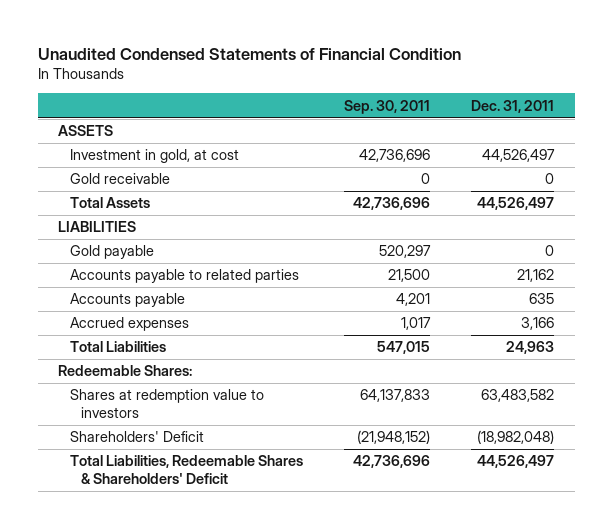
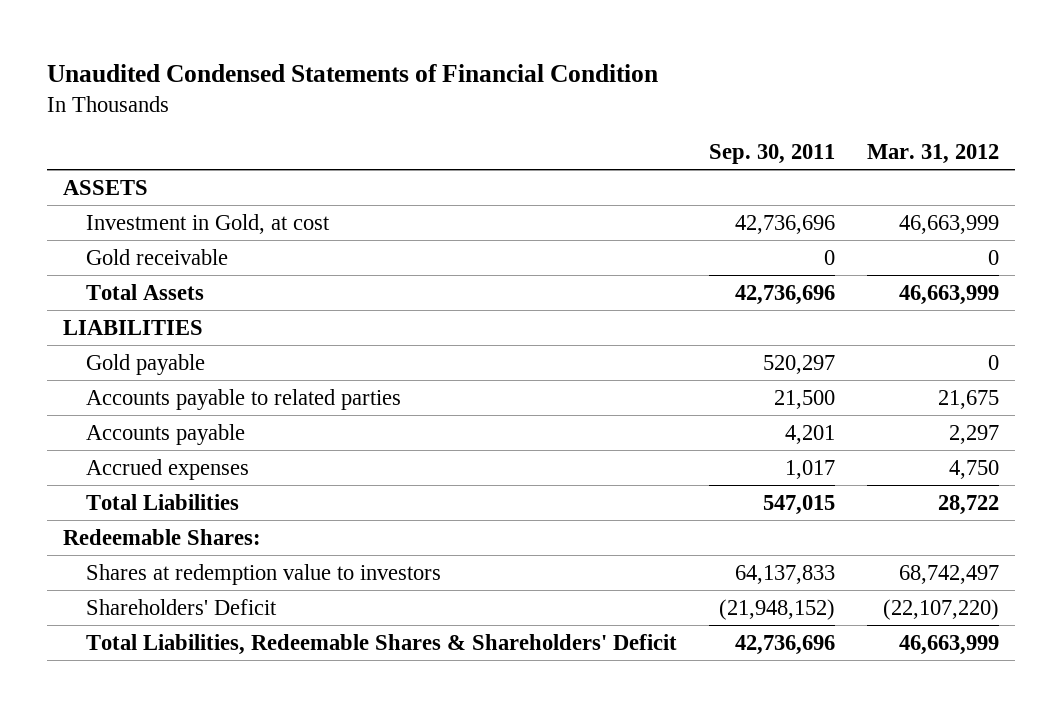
- | Sep. 30, 2011 | Dec. 31, 2011
+ | Sep. 30, 2011 | Mar. 31, 2012
- Investment in gold, at cost | 42,736,696 | 44,526,497
+ Investment in Gold, at cost | 42,736,696 | 46,663,999

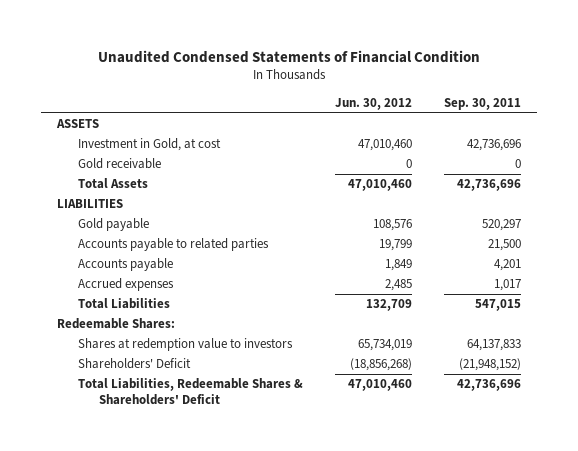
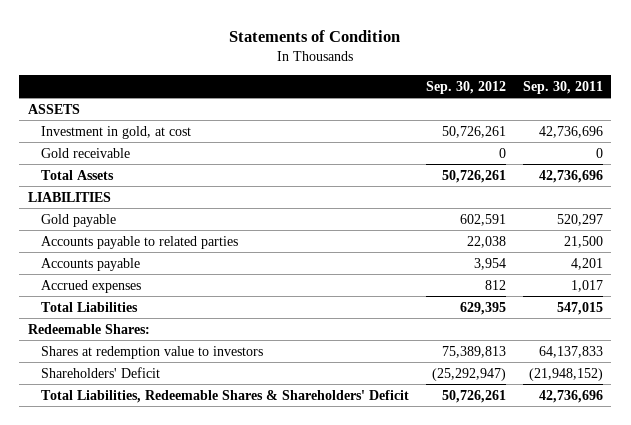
- Unaudited Condensed Statements of Financial Condition
+ Statements of Condition
- | Jun. 30, 2012 | Sep. 30, 2011
+ | Sep. 30, 2012 | Sep. 30, 2011
- Investment in Gold, at cost | 47,010,460 | 42,736,696
+ Investment in gold, at cost | 50,726,261 | 42,736,696

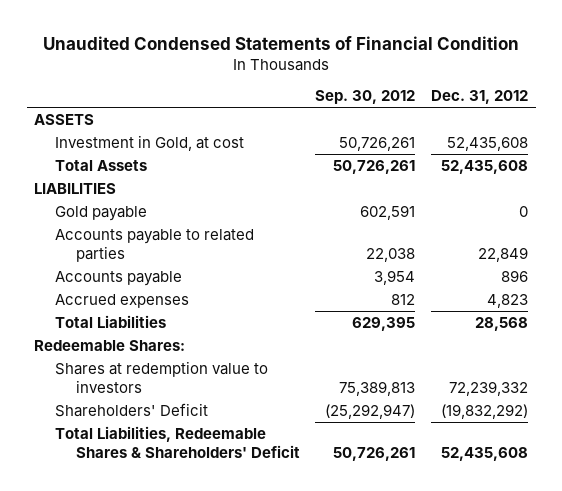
- Statements of Condition
+ Unaudited Condensed Statements of Financial Condition
- | Sep. 30, 2012 | Sep. 30, 2011
+ | Sep. 30, 2012 | Dec. 31, 2012
- Investment in gold, at cost | 50,726,261 | 42,736,696
- Gold receivable | 0 | 0
+ Investment in Gold, at cost | 50,726,261 | 52,435,608

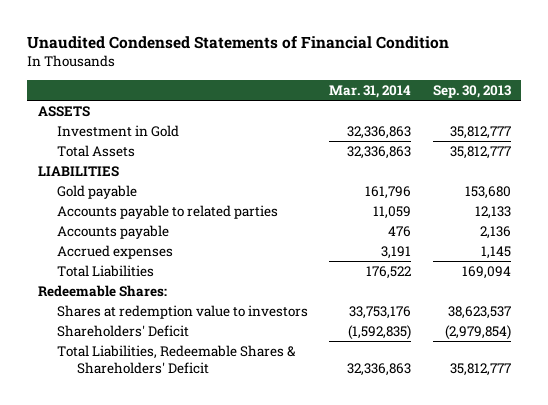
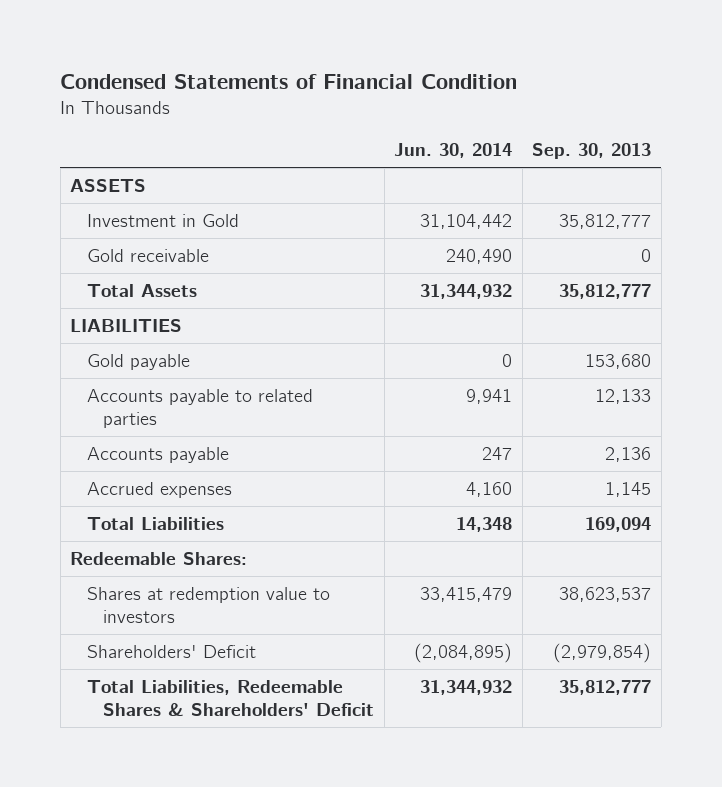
- Unaudited Condensed Statements of Financial Condition
+ Condensed Statements of Financial Condition
- | Mar. 31, 2014 | Sep. 30, 2013
+ | Jun. 30, 2014 | Sep. 30, 2013
+ Gold receivable | 240,490 | 0

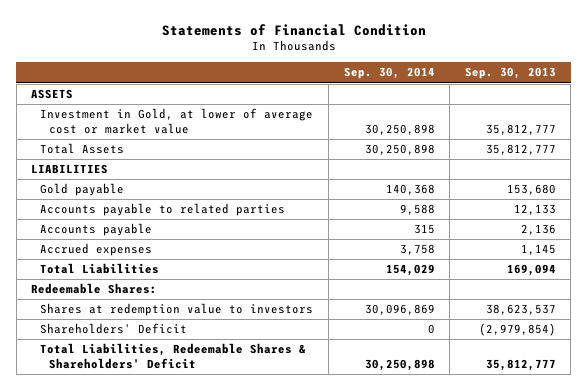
- Condensed Statements of Financial Condition
+ Statements of Financial Condition
- | Jun. 30, 2014 | Sep. 30, 2013
+ | Sep. 30, 2014 | Sep. 30, 2013
- Investment in Gold | 31,104,442 | 35,812,777
- Gold receivable | 240,490 | 0
+ Investment in Gold, at lower of average cost or market value | 30,250,898 | 35,812,777

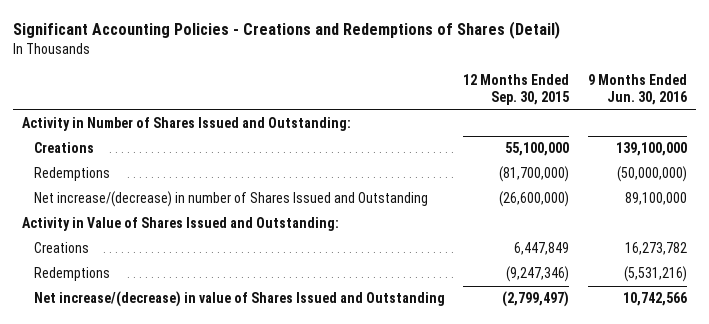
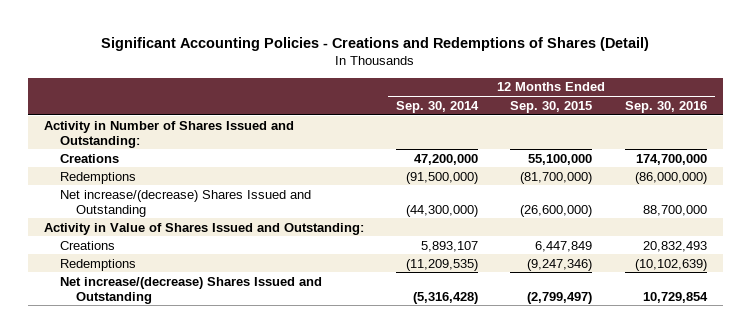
- | 12 Months Ended Sep. 30, 2015 | 9 Months Ended Jun. 30, 2016
+ | 12 Months Ended Sep. 30, 2014 | 12 Months Ended Sep. 30, 2015 | 12 Months Ended Sep. 30, 2016
- Net increase/(decrease) in number of Shares Issued and Outstanding | (26,600,000) | 89,100,000
+ Net increase/(decrease) Shares Issued and Outstanding | (44,300,000) | (26,600,000) | 88,700,000
- Net increase/(decrease) in value of Shares Issued and Outstanding | (2,799,497) | 10,742,566
+ Net increase/(decrease) Shares Issued and Outstanding | (5,316,428) | (2,799,497) | 10,729,854

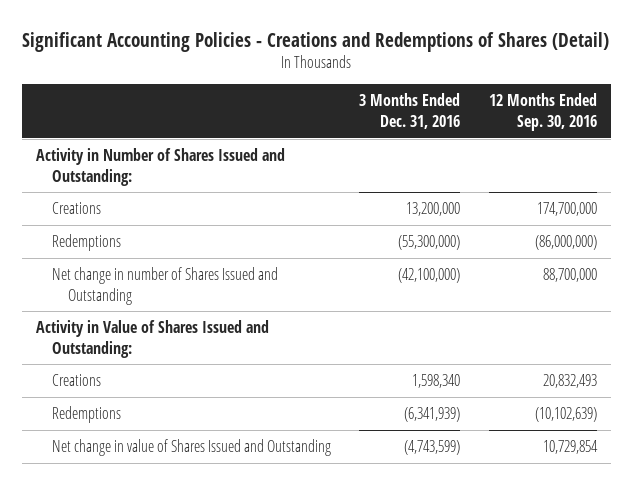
- | 12 Months Ended Sep. 30, 2014 | 12 Months Ended Sep. 30, 2015 | 12 Months Ended Sep. 30, 2016
+ | 3 Months Ended Dec. 31, 2016 | 12 Months Ended Sep. 30, 2016
- Net increase/(decrease) Shares Issued and Outstanding | (44,300,000) | (26,600,000) | 88,700,000
+ Net change in number of Shares Issued and Outstanding | (42,100,000) | 88,700,000
- Net increase/(decrease) Shares Issued and Outstanding | (5,316,428) | (2,799,497) | 10,729,854
+ Net change in value of Shares Issued and Outstanding | (4,743,599) | 10,729,854

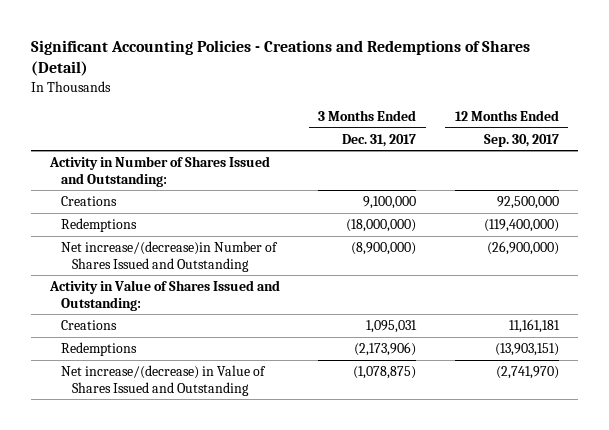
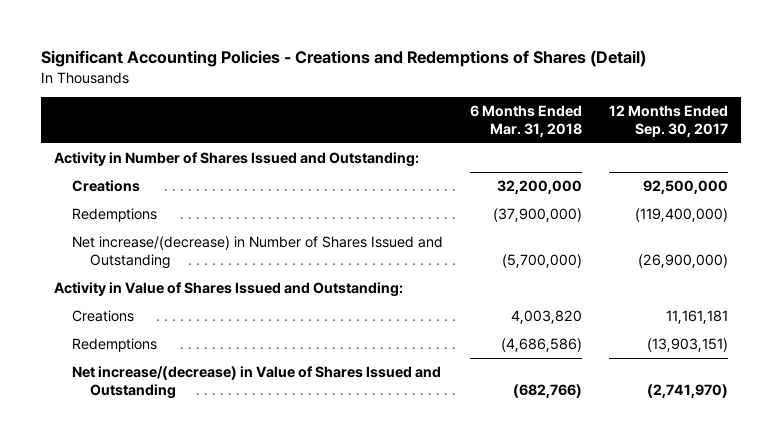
- | 3 Months Ended Dec. 31, 2017 | 12 Months Ended Sep. 30, 2017
+ | 6 Months Ended Mar. 31, 2018 | 12 Months Ended Sep. 30, 2017
- Net increase/(decrease)in Number of Shares Issued and Outstanding | (8,900,000) | (26,900,000)
+ Net increase/(decrease) in Number of Shares Issued and Outstanding | (5,700,000) | (26,900,000)

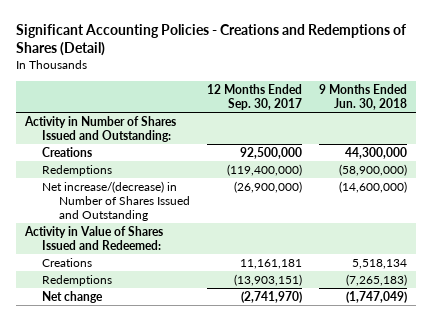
- | 6 Months Ended Mar. 31, 2018 | 12 Months Ended Sep. 30, 2017
+ | 12 Months Ended Sep. 30, 2017 | 9 Months Ended Jun. 30, 2018
- Activity in Value of Shares Issued and Outstanding:
+ Activity in Value of Shares Issued and Redeemed:
- Net increase/(decrease) in Value of Shares Issued and Outstanding | (682,766) | (2,741,970)
+ Net change | (2,741,970) | (1,747,049)

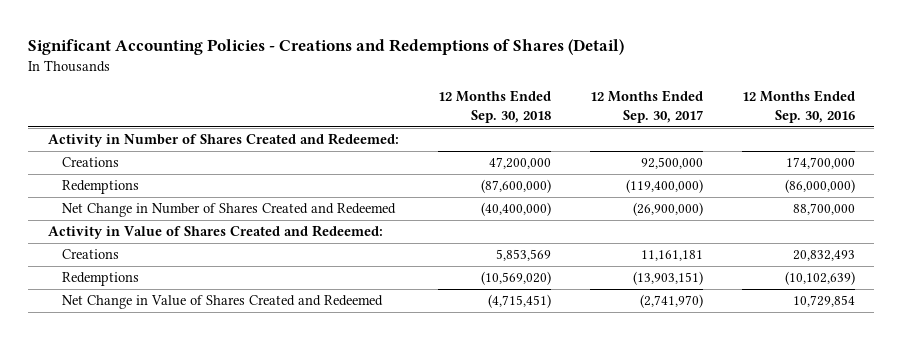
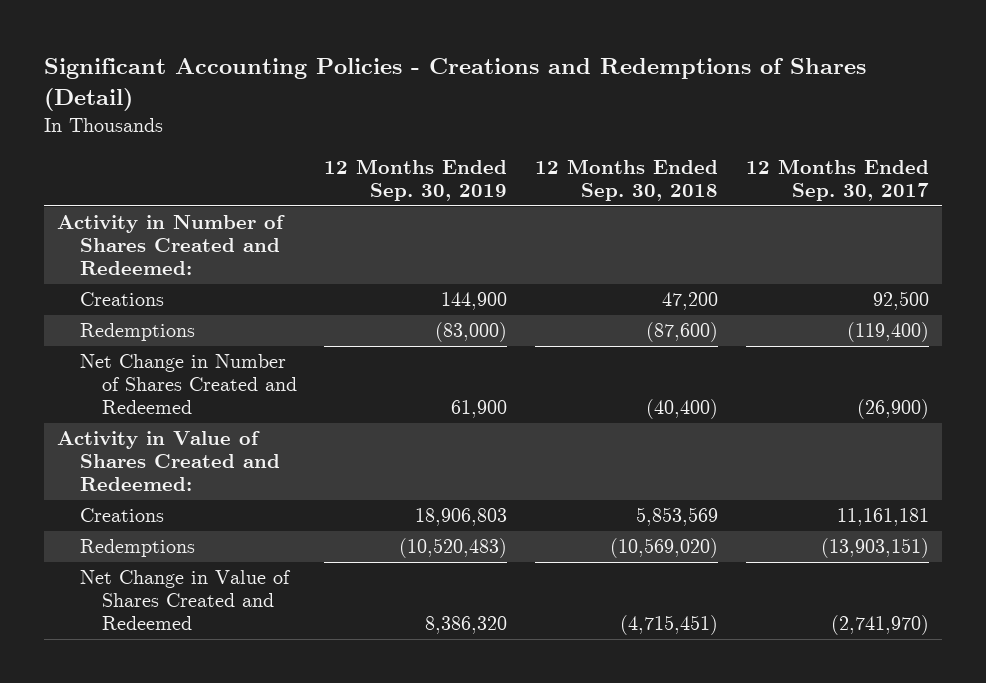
- | 12 Months Ended Sep. 30, 2018 | 12 Months Ended Sep. 30, 2017 | 12 Months Ended Sep. 30, 2016
+ | 12 Months Ended Sep. 30, 2019 | 12 Months Ended Sep. 30, 2018 | 12 Months Ended Sep. 30, 2017
- Creations | 47,200,000 | 92,500,000 | 174,700,000
- Redemptions | (87,600,000) | (119,400,000) | (86,000,000)
- Net Change in Number of Shares Created and Redeemed | (40,400,000) | (26,900,000) | 88,700,000
+ Creations | 144,900 | 47,200 | 92,500
+ Redemptions | (83,000) | (87,600) | (119,400)
+ Net Change in Number of Shares Created and Redeemed | 61,900 | (40,400) | (26,900)

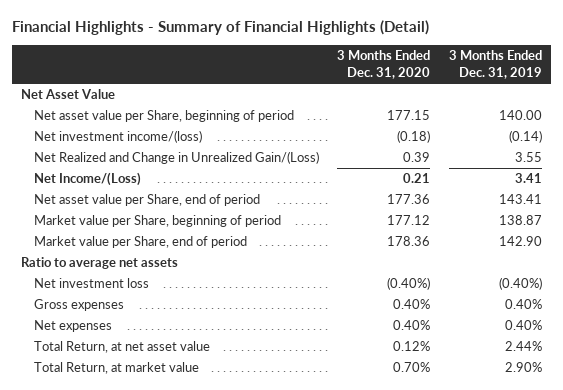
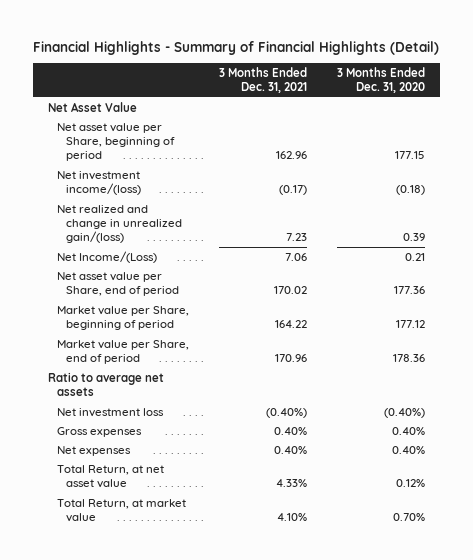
- | 3 Months Ended Dec. 31, 2020 | 3 Months Ended Dec. 31, 2019
+ | 3 Months Ended Dec. 31, 2021 | 3 Months Ended Dec. 31, 2020
- Net Realized and Change in Unrealized Gain/(Loss) | 0.39 | 3.55
+ Net realized and change in unrealized gain/(loss) | 7.23 | 0.39

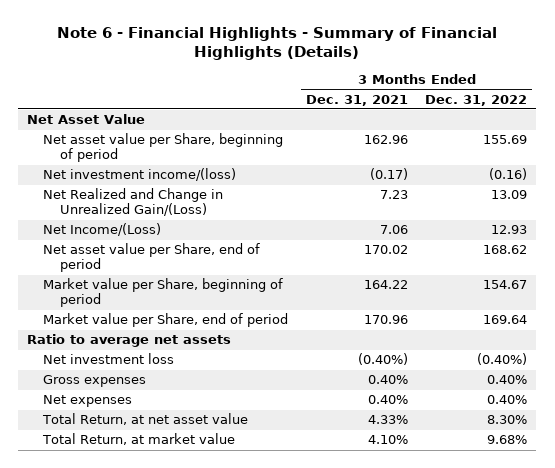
- Financial Highlights - Summary of Financial Highlights (Detail)
+ Note 6 - Financial Highlights - Summary of Financial Highlights (Details)
- | 3 Months Ended Dec. 31, 2021 | 3 Months Ended Dec. 31, 2020
+ | 3 Months Ended Dec. 31, 2021 | 3 Months Ended Dec. 31, 2022
- Net realized and change in unrealized gain/(loss) | 7.23 | 0.39
+ Net Realized and Change in Unrealized Gain/(Loss) | 7.23 | 13.09

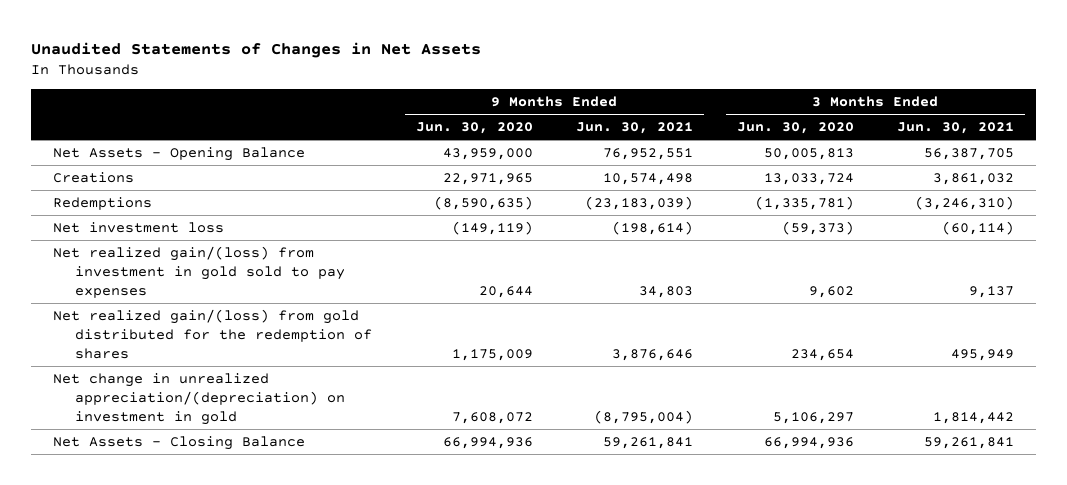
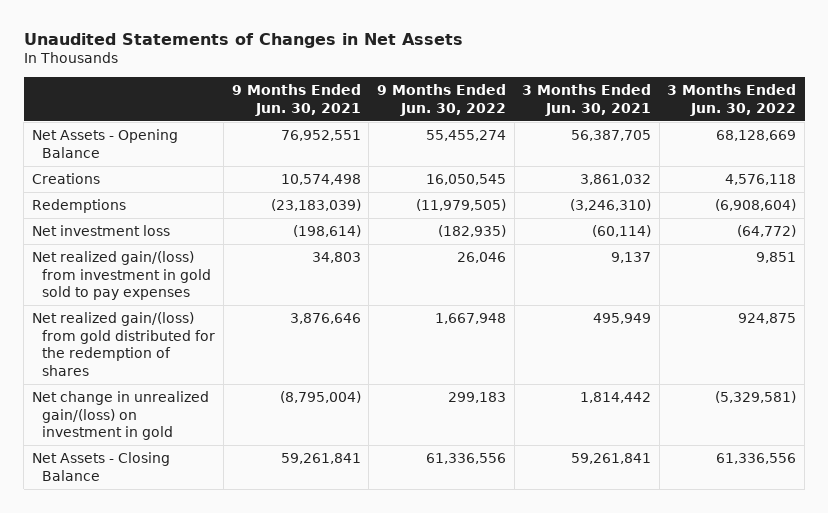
- | 9 Months Ended Jun. 30, 2020 | 9 Months Ended Jun. 30, 2021 | 3 Months Ended Jun. 30, 2020 | 3 Months Ended Jun. 30, 2021
+ | 9 Months Ended Jun. 30, 2021 | 9 Months Ended Jun. 30, 2022 | 3 Months Ended Jun. 30, 2021 | 3 Months Ended Jun. 30, 2022
- Net change in unrealized appreciation/(depreciation) on investment in gold | 7,608,072 | (8,795,004) | 5,106,297 | 1,814,442
+ Net change in unrealized gain/(loss) on investment in gold | (8,795,004) | 299,183 | 1,814,442 | (5,329,581)

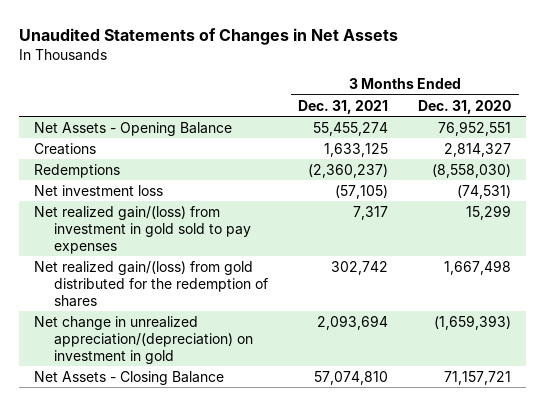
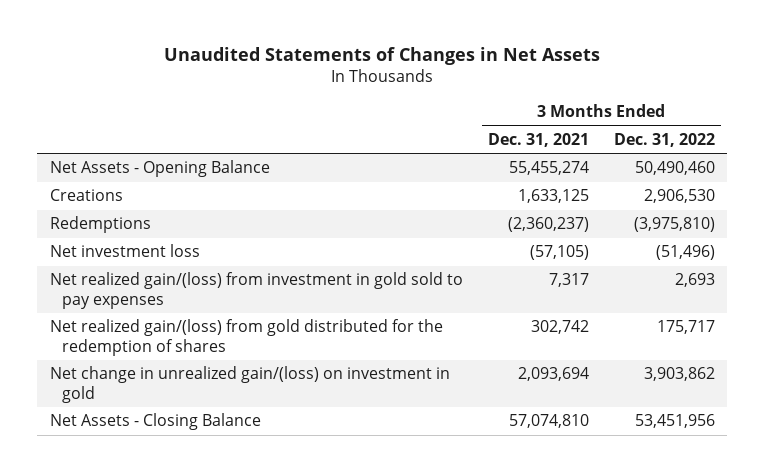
- | 3 Months Ended Dec. 31, 2021 | 3 Months Ended Dec. 31, 2020
+ | 3 Months Ended Dec. 31, 2021 | 3 Months Ended Dec. 31, 2022
- Net change in unrealized appreciation/(depreciation) on investment in gold | 2,093,694 | (1,659,393)
+ Net change in unrealized gain/(loss) on investment in gold | 2,093,694 | 3,903,862

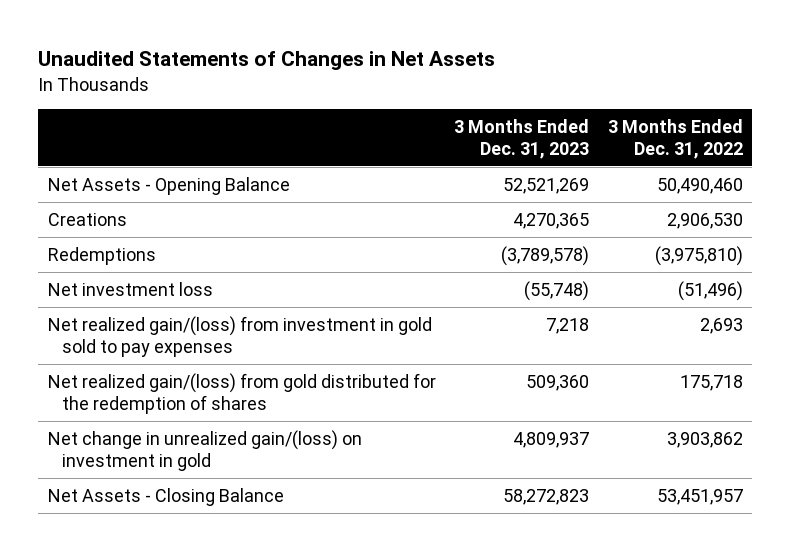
- | 3 Months Ended Dec. 31, 2021 | 3 Months Ended Dec. 31, 2022
+ | 3 Months Ended Dec. 31, 2023 | 3 Months Ended Dec. 31, 2022
- Net realized gain/(loss) from gold distributed for the redemption of shares | 302,742 | 175,717
+ Net realized gain/(loss) from gold distributed for the redemption of shares | 509,360 | 175,718
- Net Assets - Closing Balance | 57,074,810 | 53,451,956
+ Net Assets - Closing Balance | 58,272,823 | 53,451,957

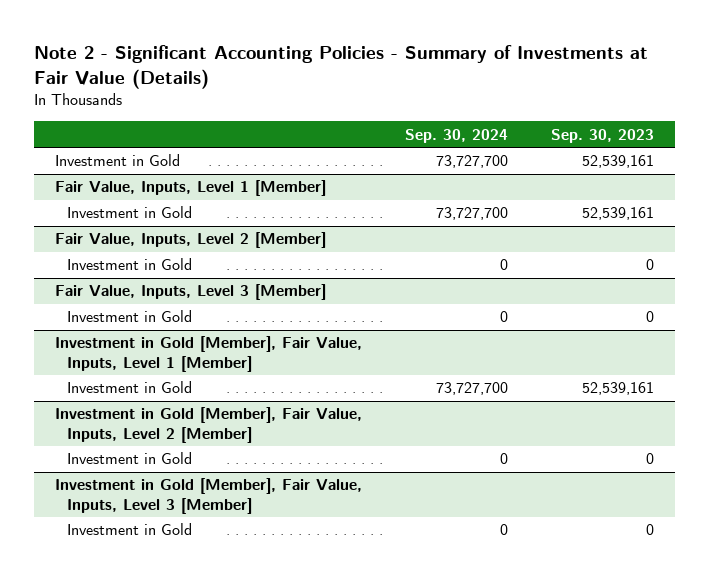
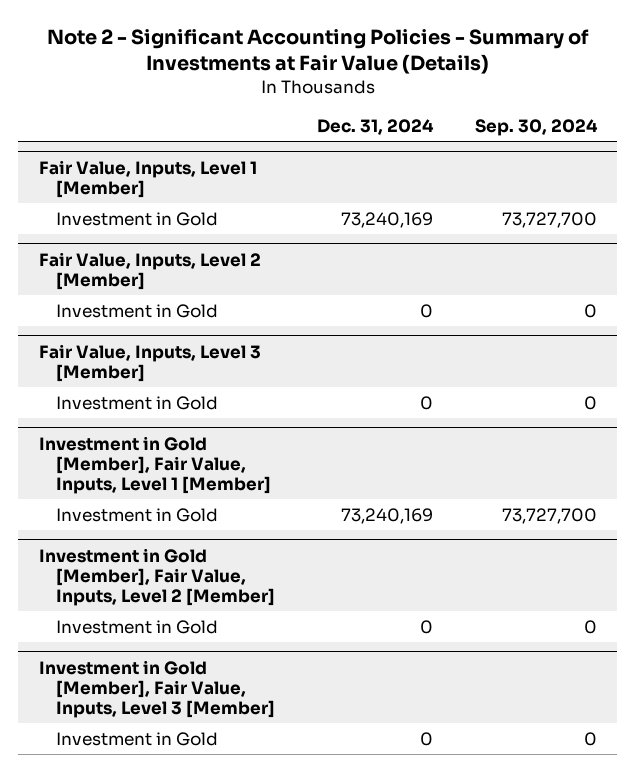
- | Sep. 30, 2024 | Sep. 30, 2023
+ | Dec. 31, 2024 | Sep. 30, 2024
- Investment in Gold | 73,727,700 | 52,539,161

